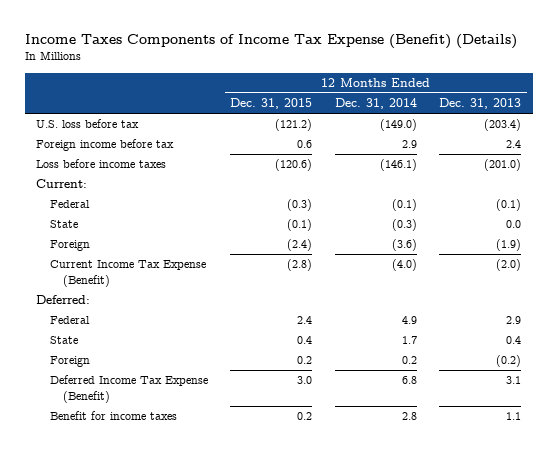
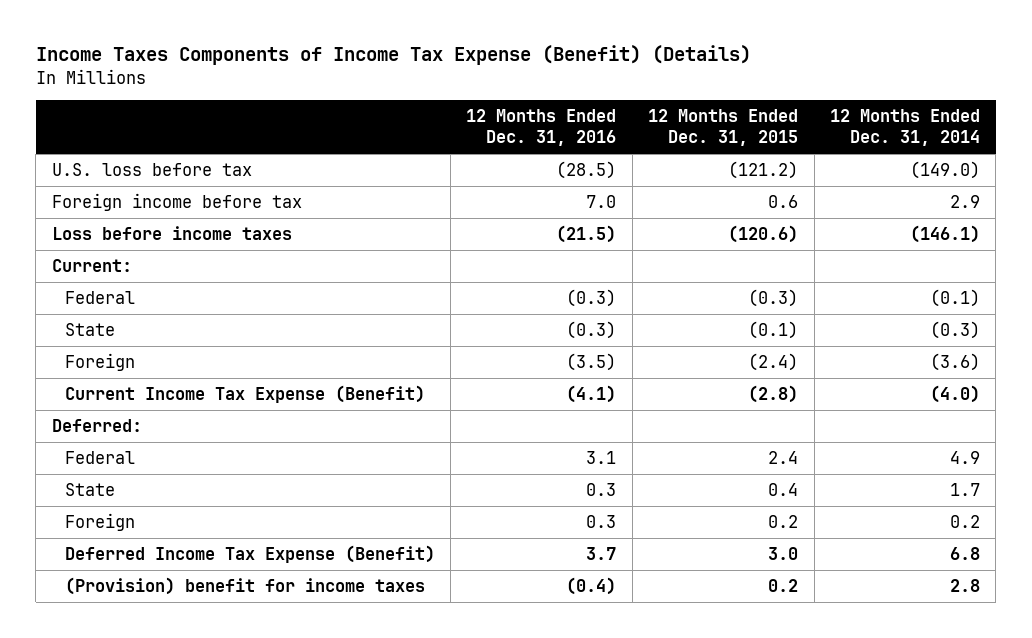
- | 12 Months Ended Dec. 31, 2015 | 12 Months Ended Dec. 31, 2014 | 12 Months Ended Dec. 31, 2013
+ | 12 Months Ended Dec. 31, 2016 | 12 Months Ended Dec. 31, 2015 | 12 Months Ended Dec. 31, 2014
- Benefit for income taxes | 0.2 | 2.8 | 1.1
+ (Provision) benefit for income taxes | (0.4) | 0.2 | 2.8

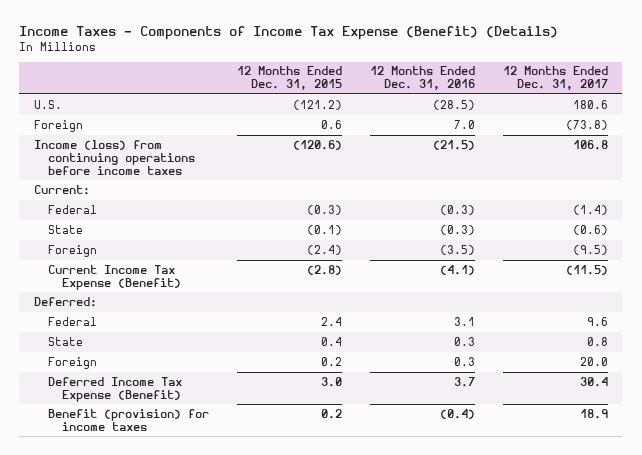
- Income Taxes Components of Income Tax Expense (Benefit) (Details)
+ Income Taxes - Components of Income Tax Expense (Benefit) (Details)
- | 12 Months Ended Dec. 31, 2016 | 12 Months Ended Dec. 31, 2015 | 12 Months Ended Dec. 31, 2014
+ | 12 Months Ended Dec. 31, 2015 | 12 Months Ended Dec. 31, 2016 | 12 Months Ended Dec. 31, 2017
- U.S. loss before tax | (28.5) | (121.2) | (149.0)
- Foreign income before tax | 7.0 | 0.6 | 2.9
- Loss before income taxes | (21.5) | (120.6) | (146.1)
+ U.S. | (121.2) | (28.5) | 180.6
+ Foreign | 0.6 | 7.0 | (73.8)
+ Income (loss) from continuing operations before income taxes | (120.6) | (21.5) | 106.8
- (Provision) benefit for income taxes | (0.4) | 0.2 | 2.8
+ Benefit (provision) for income taxes | 0.2 | (0.4) | 18.9

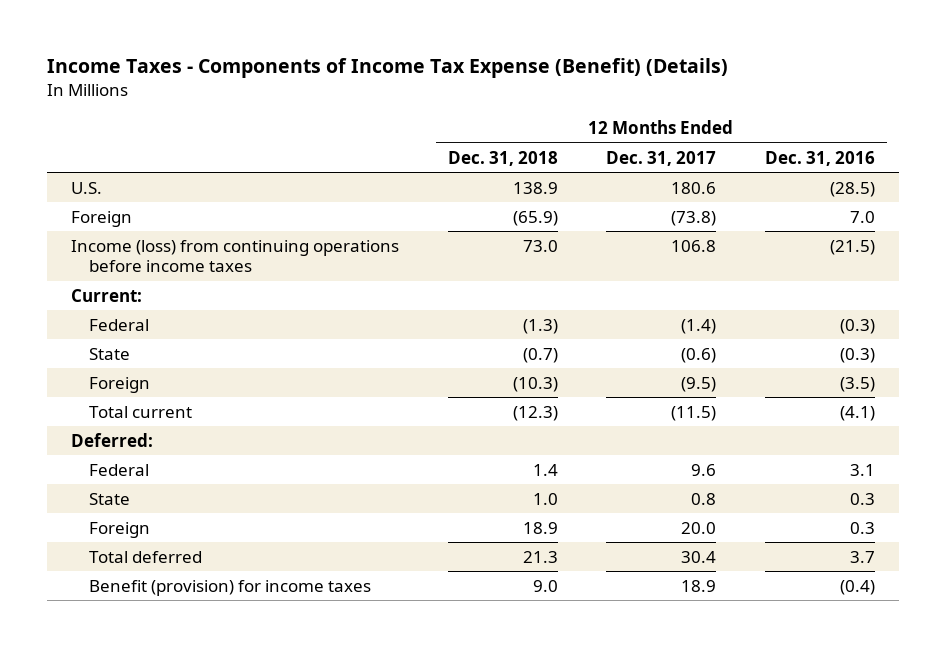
- | 12 Months Ended Dec. 31, 2015 | 12 Months Ended Dec. 31, 2016 | 12 Months Ended Dec. 31, 2017
+ | 12 Months Ended Dec. 31, 2018 | 12 Months Ended Dec. 31, 2017 | 12 Months Ended Dec. 31, 2016
- Current Income Tax Expense (Benefit) | (2.8) | (4.1) | (11.5)
+ Total current | (12.3) | (11.5) | (4.1)
- Deferred Income Tax Expense (Benefit) | 3.0 | 3.7 | 30.4
+ Total deferred | 21.3 | 30.4 | 3.7

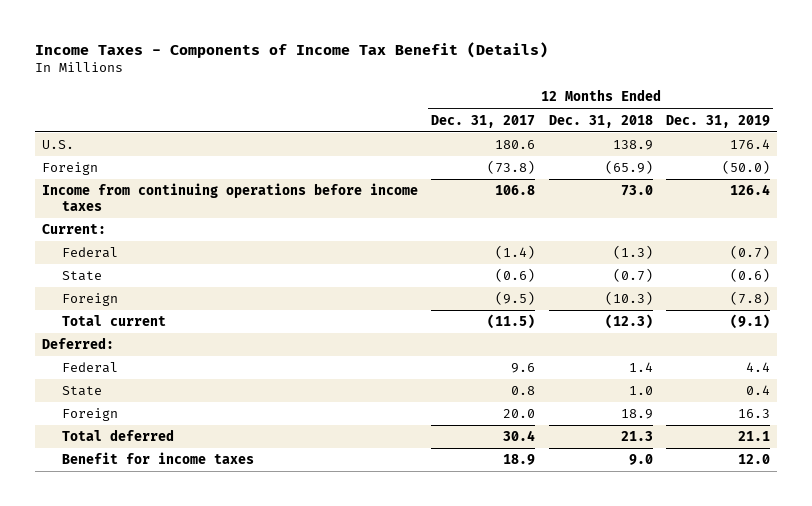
- Income Taxes - Components of Income Tax Expense (Benefit) (Details)
+ Income Taxes - Components of Income Tax Benefit (Details)
- | 12 Months Ended Dec. 31, 2018 | 12 Months Ended Dec. 31, 2017 | 12 Months Ended Dec. 31, 2016
+ | 12 Months Ended Dec. 31, 2017 | 12 Months Ended Dec. 31, 2018 | 12 Months Ended Dec. 31, 2019
- Income (loss) from continuing operations before income taxes | 73.0 | 106.8 | (21.5)
+ Income from continuing operations before income taxes | 106.8 | 73.0 | 126.4
- Benefit (provision) for income taxes | 9.0 | 18.9 | (0.4)
+ Benefit for income taxes | 18.9 | 9.0 | 12.0

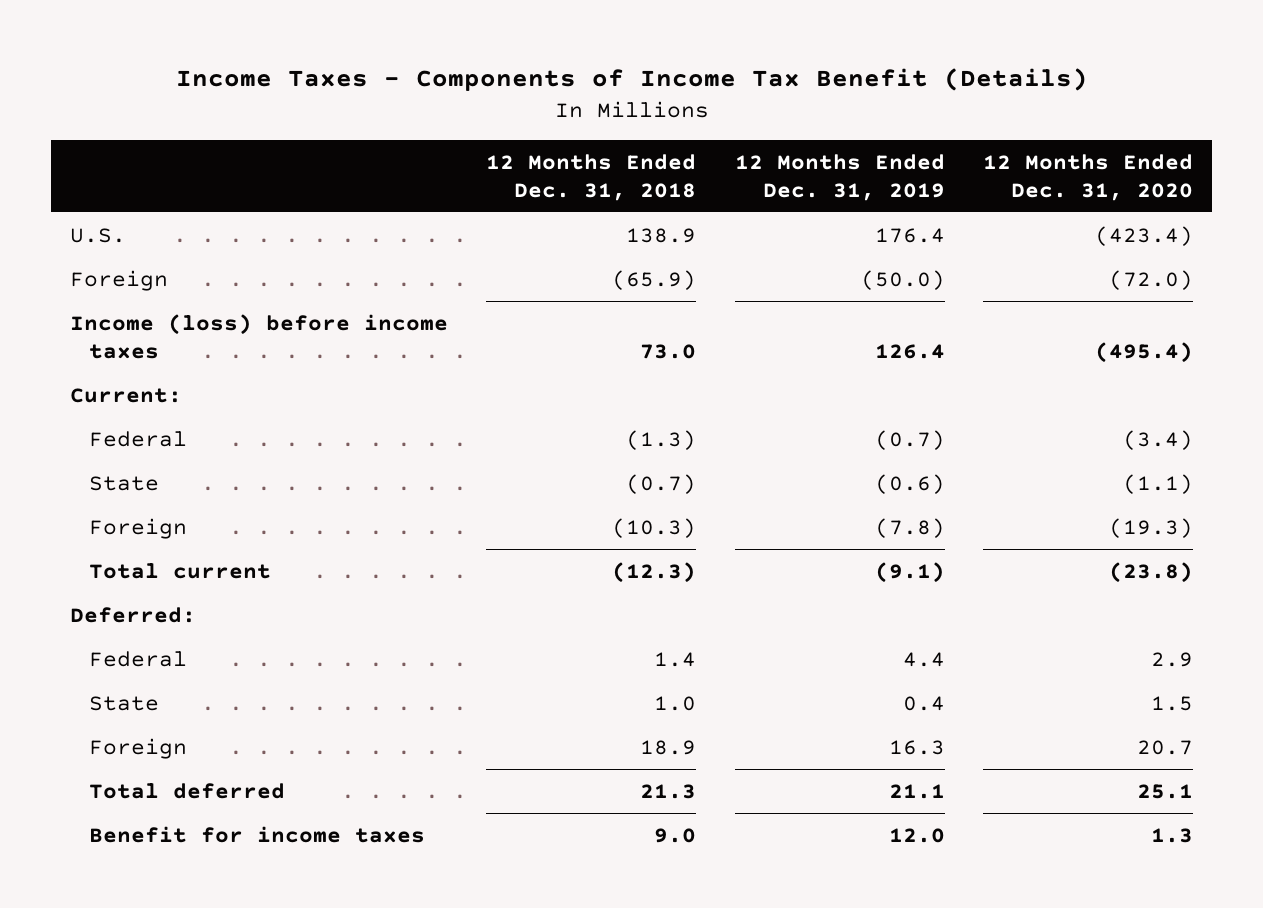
- | 12 Months Ended Dec. 31, 2017 | 12 Months Ended Dec. 31, 2018 | 12 Months Ended Dec. 31, 2019
+ | 12 Months Ended Dec. 31, 2018 | 12 Months Ended Dec. 31, 2019 | 12 Months Ended Dec. 31, 2020
- Income from continuing operations before income taxes | 106.8 | 73.0 | 126.4
+ Income (loss) before income taxes | 73.0 | 126.4 | (495.4)

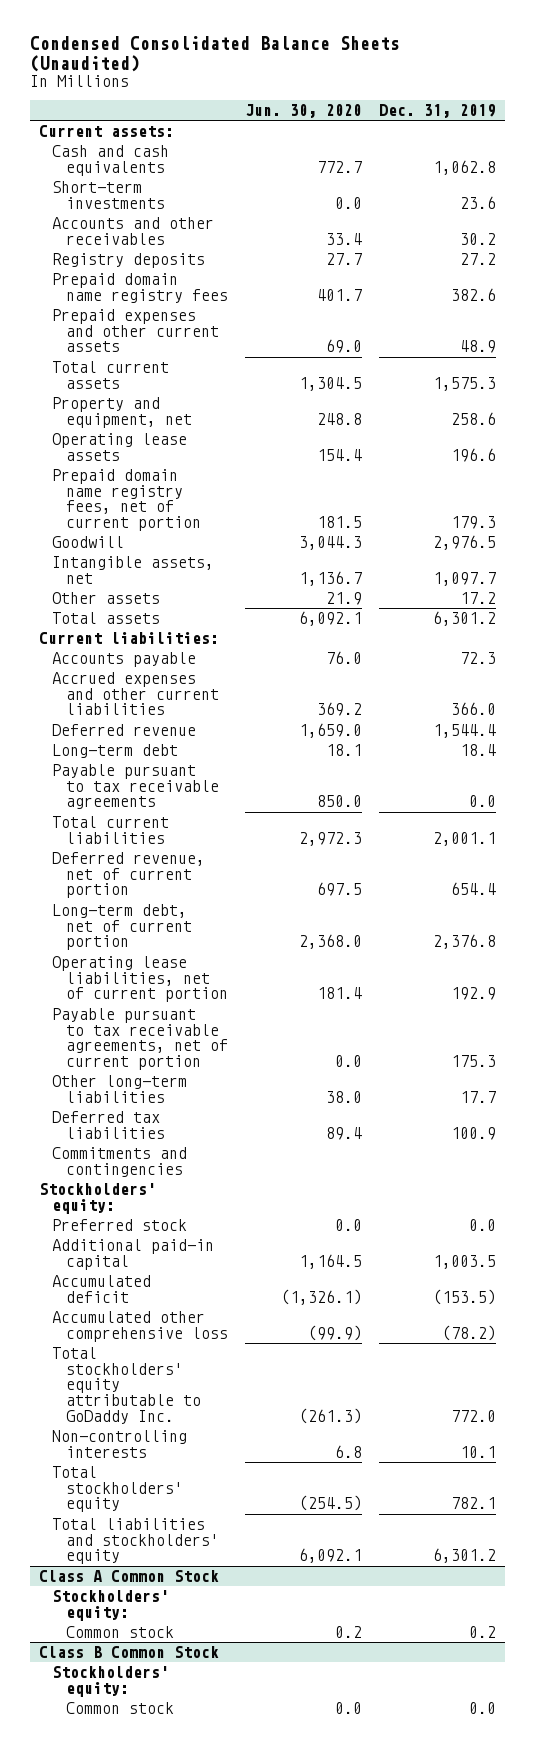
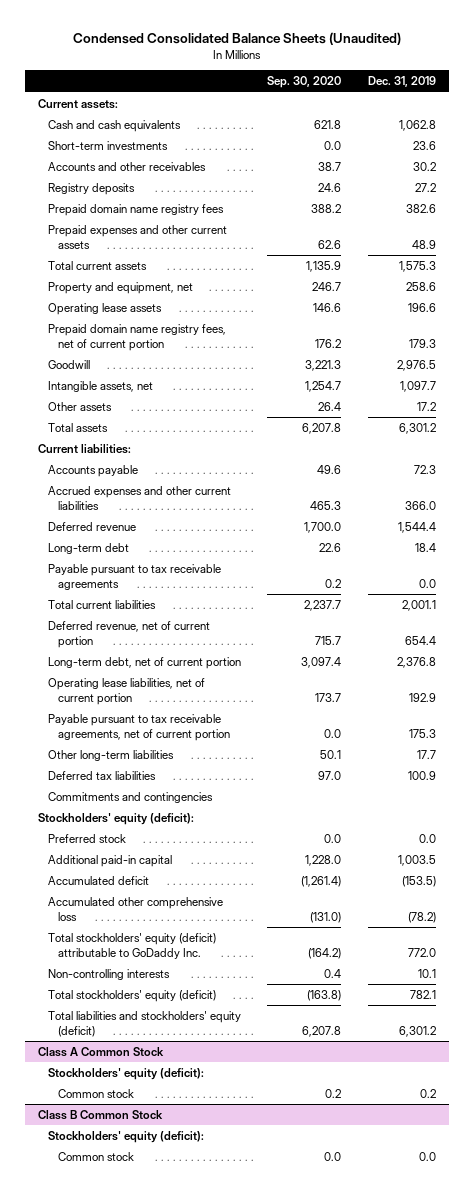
- | Jun. 30, 2020 | Dec. 31, 2019
+ | Sep. 30, 2020 | Dec. 31, 2019
- Stockholders' equity:
+ Stockholders' equity (deficit):
- Total stockholders' equity attributable to GoDaddy Inc. | (261.3) | 772.0
+ Total stockholders' equity (deficit) attributable to GoDaddy Inc. | (164.2) | 772.0
- Total stockholders' equity | (254.5) | 782.1
- Total liabilities and stockholders' equity | 6,092.1 | 6,301.2
+ Total stockholders' equity (deficit) | (163.8) | 782.1
+ Total liabilities and stockholders' equity (deficit) | 6,207.8 | 6,301.2
@ Class A Common Stock
- Stockholders' equity:
+ Stockholders' equity (deficit):
@ Class B Common Stock
- Stockholders' equity:
+ Stockholders' equity (deficit):

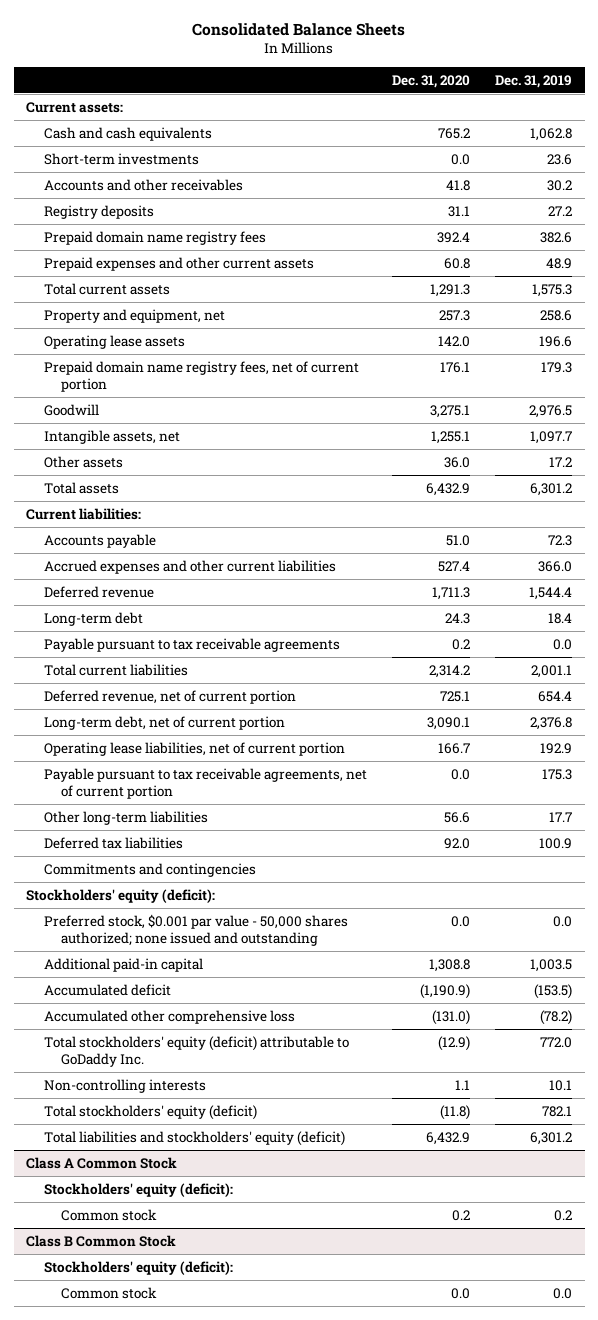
- Condensed Consolidated Balance Sheets (Unaudited)
+ Consolidated Balance Sheets
- | Sep. 30, 2020 | Dec. 31, 2019
+ | Dec. 31, 2020 | Dec. 31, 2019
- Preferred stock | 0.0 | 0.0
+ Preferred stock, $0.001 par value - 50,000 shares authorized; none issued and outstanding | 0.0 | 0.0

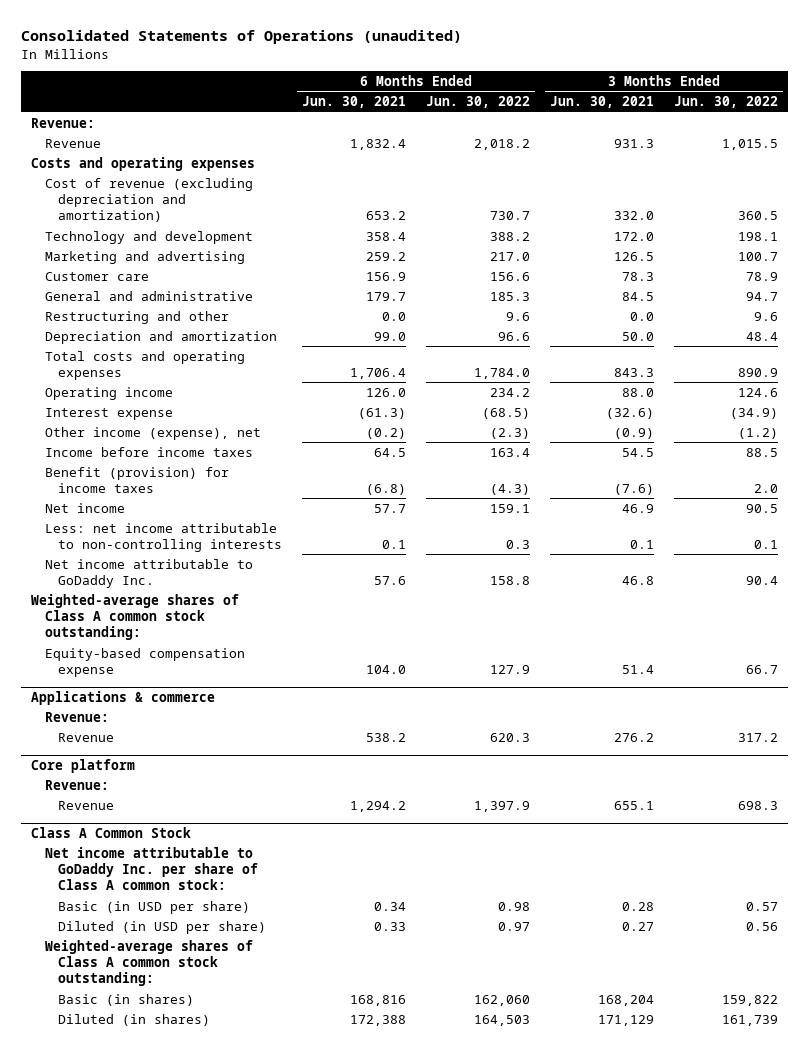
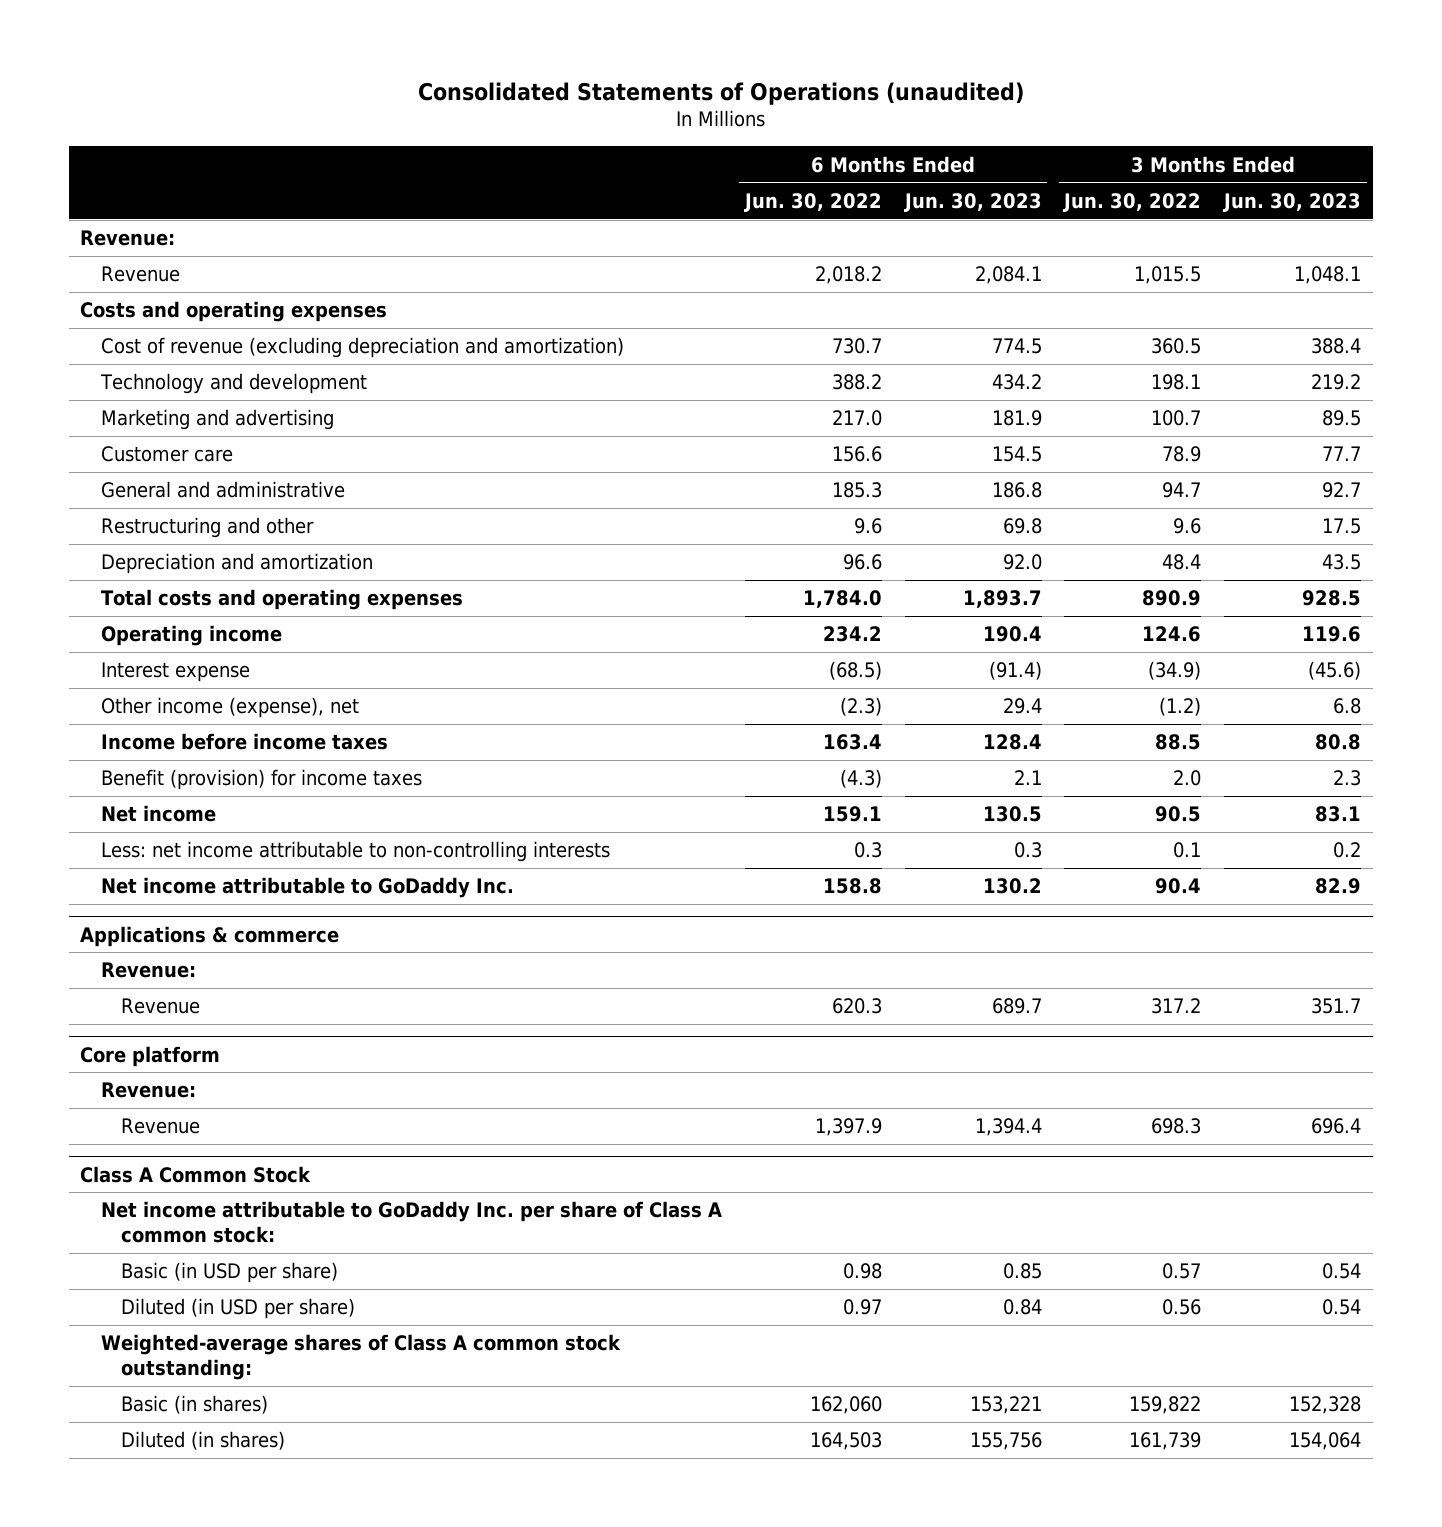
- | 6 Months Ended Jun. 30, 2021 | 6 Months Ended Jun. 30, 2022 | 3 Months Ended Jun. 30, 2021 | 3 Months Ended Jun. 30, 2022
+ | 6 Months Ended Jun. 30, 2022 | 6 Months Ended Jun. 30, 2023 | 3 Months Ended Jun. 30, 2022 | 3 Months Ended Jun. 30, 2023
- Weighted-average shares of Class A common stock outstanding:
- Equity-based compensation expense | 104.0 | 127.9 | 51.4 | 66.7

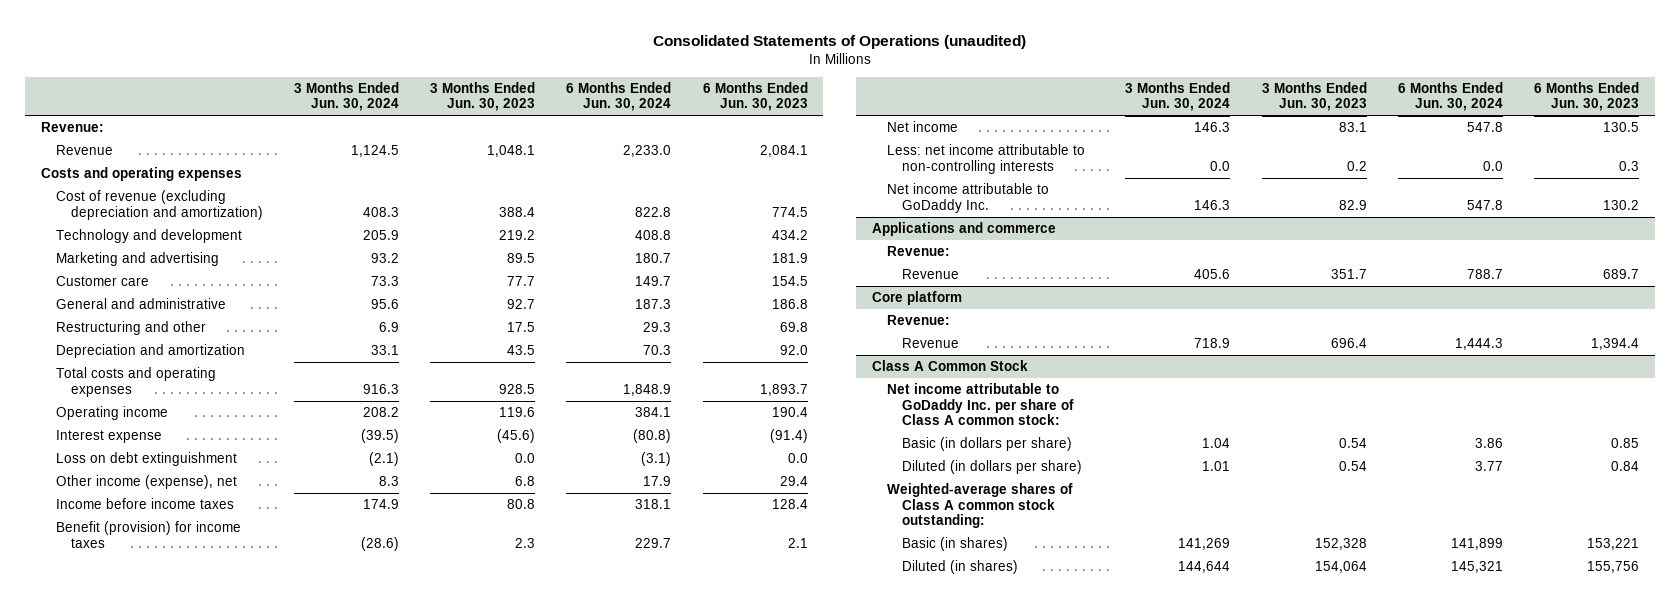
- | 6 Months Ended Jun. 30, 2022 | 6 Months Ended Jun. 30, 2023 | 3 Months Ended Jun. 30, 2022 | 3 Months Ended Jun. 30, 2023
+ | 3 Months Ended Jun. 30, 2024 | 3 Months Ended Jun. 30, 2023 | 6 Months Ended Jun. 30, 2024 | 6 Months Ended Jun. 30, 2023
+ Loss on debt extinguishment | (2.1) | 0.0 | (3.1) | 0.0
- Applications & commerce
+ Applications and commerce
@ Class A Common Stock
- Basic (in USD per share) | 0.98 | 0.85 | 0.57 | 0.54
- Diluted (in USD per share) | 0.97 | 0.84 | 0.56 | 0.54
+ Basic (in dollars per share) | 1.04 | 0.54 | 3.86 | 0.85
+ Diluted (in dollars per share) | 1.01 | 0.54 | 3.77 | 0.84

